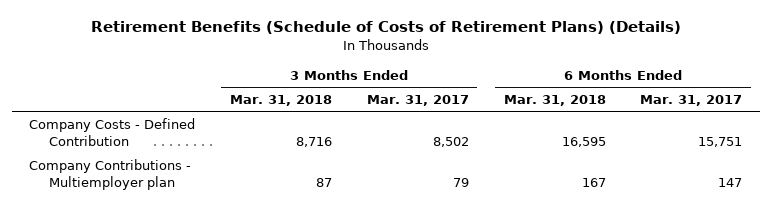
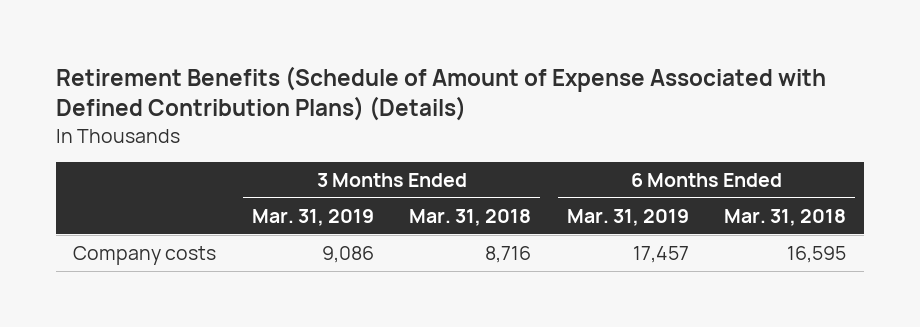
- Retirement Benefits (Schedule of Costs of Retirement Plans) (Details)
+ Retirement Benefits (Schedule of Amount of Expense Associated with Defined Contribution Plans) (Details)
- | 3 Months Ended Mar. 31, 2018 | 3 Months Ended Mar. 31, 2017 | 6 Months Ended Mar. 31, 2018 | 6 Months Ended Mar. 31, 2017
+ | 3 Months Ended Mar. 31, 2019 | 3 Months Ended Mar. 31, 2018 | 6 Months Ended Mar. 31, 2019 | 6 Months Ended Mar. 31, 2018
- Company Costs - Defined Contribution | 8,716 | 8,502 | 16,595 | 15,751
- Company Contributions - Multiemployer plan | 87 | 79 | 167 | 147
+ Company costs | 9,086 | 8,716 | 17,457 | 16,595

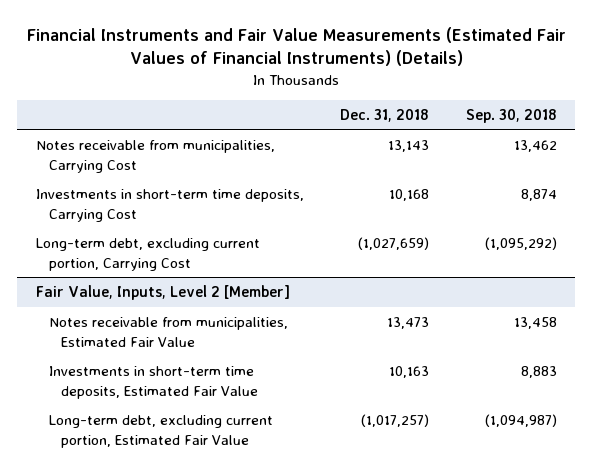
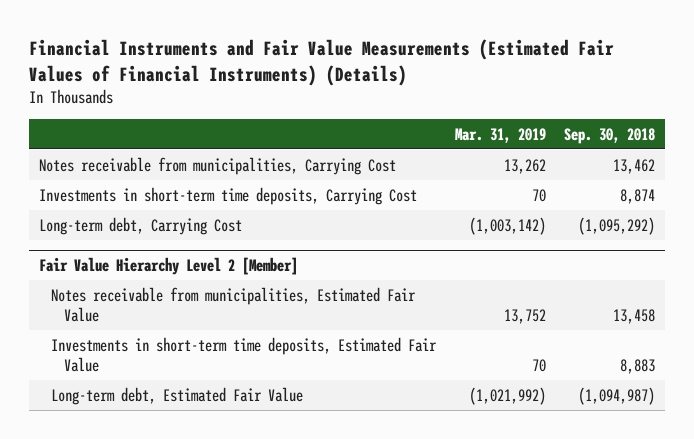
- | Dec. 31, 2018 | Sep. 30, 2018
+ | Mar. 31, 2019 | Sep. 30, 2018
- Long-term debt, excluding current portion, Carrying Cost | (1,027,659) | (1,095,292)
- Fair Value, Inputs, Level 2 [Member]
+ Long-term debt, Carrying Cost | (1,003,142) | (1,095,292)
+ Fair Value Hierarchy Level 2 [Member]
- Long-term debt, excluding current portion, Estimated Fair Value | (1,017,257) | (1,094,987)
+ Long-term debt, Estimated Fair Value | (1,021,992) | (1,094,987)

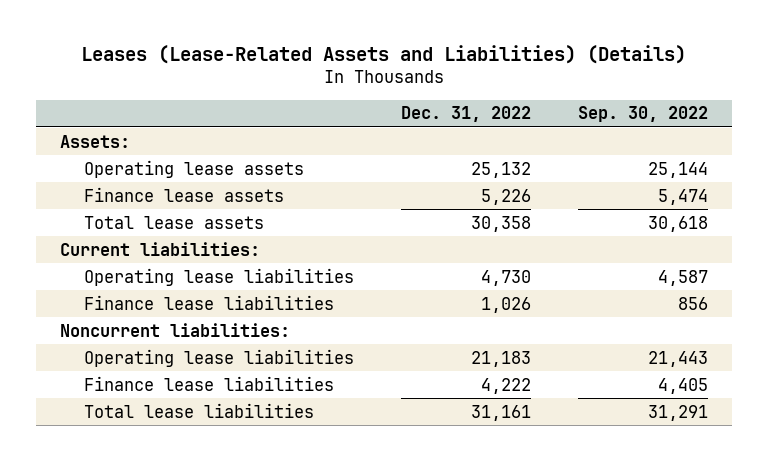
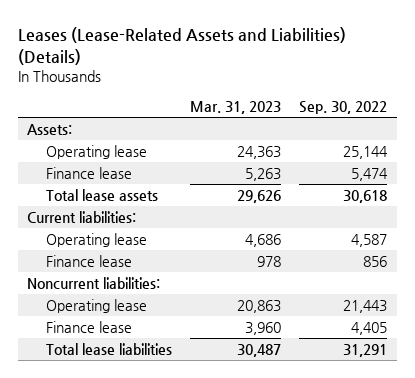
- | Dec. 31, 2022 | Sep. 30, 2022
+ | Mar. 31, 2023 | Sep. 30, 2022
- Operating lease assets | 25,132 | 25,144
- Finance lease assets | 5,226 | 5,474
+ Operating lease | 24,363 | 25,144
+ Finance lease | 5,263 | 5,474
- Operating lease liabilities | 4,730 | 4,587
- Finance lease liabilities | 1,026 | 856
+ Operating lease | 4,686 | 4,587
+ Finance lease | 978 | 856
- Operating lease liabilities | 21,183 | 21,443
- Finance lease liabilities | 4,222 | 4,405
+ Operating lease | 20,863 | 21,443
+ Finance lease | 3,960 | 4,405

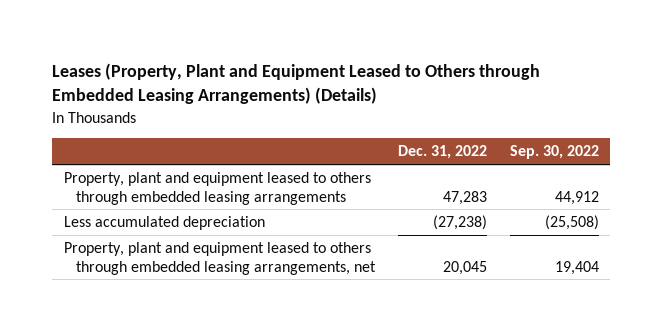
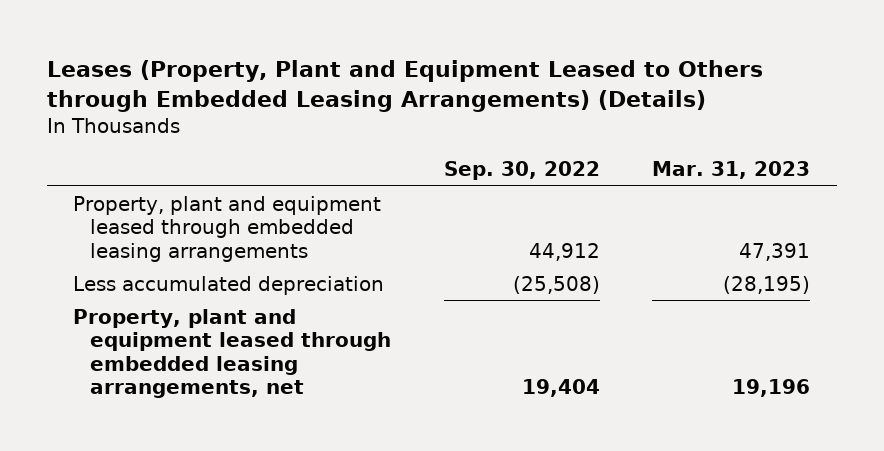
- | Dec. 31, 2022 | Sep. 30, 2022
+ | Sep. 30, 2022 | Mar. 31, 2023
- Property, plant and equipment leased to others through embedded leasing arrangements | 47,283 | 44,912
+ Property, plant and equipment leased through embedded leasing arrangements | 44,912 | 47,391
- Property, plant and equipment leased to others through embedded leasing arrangements, net | 20,045 | 19,404
+ Property, plant and equipment leased through embedded leasing arrangements, net | 19,404 | 19,196

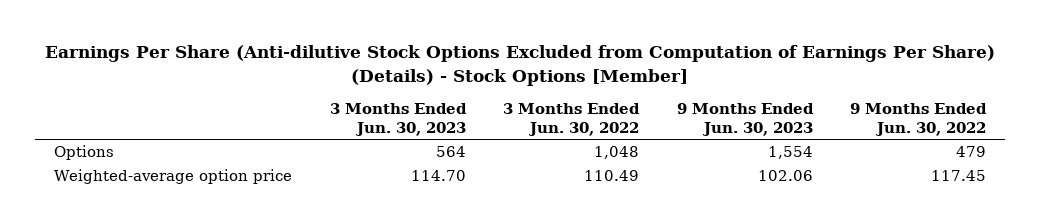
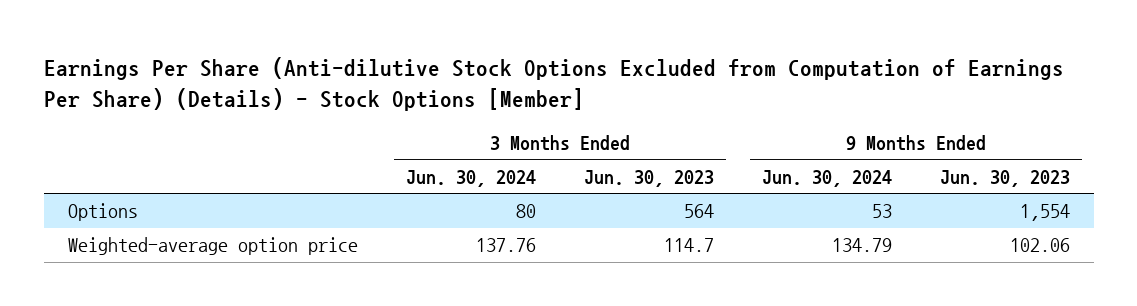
- | 3 Months Ended Jun. 30, 2023 | 3 Months Ended Jun. 30, 2022 | 9 Months Ended Jun. 30, 2023 | 9 Months Ended Jun. 30, 2022
+ | 3 Months Ended Jun. 30, 2024 | 3 Months Ended Jun. 30, 2023 | 9 Months Ended Jun. 30, 2024 | 9 Months Ended Jun. 30, 2023
- Weighted-average option price | 114.70 | 110.49 | 102.06 | 117.45
+ Weighted-average option price | 137.76 | 114.7 | 134.79 | 102.06

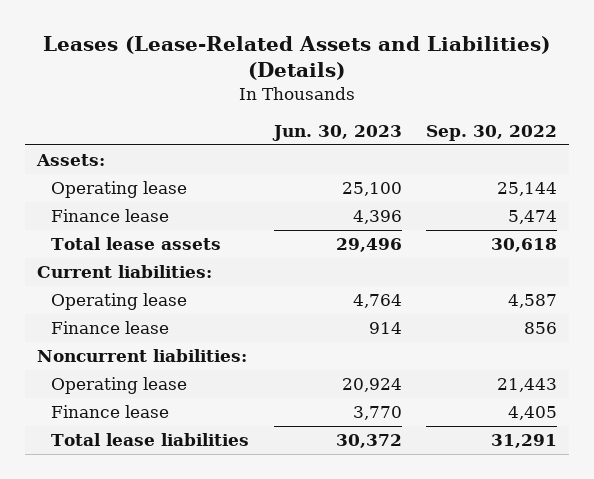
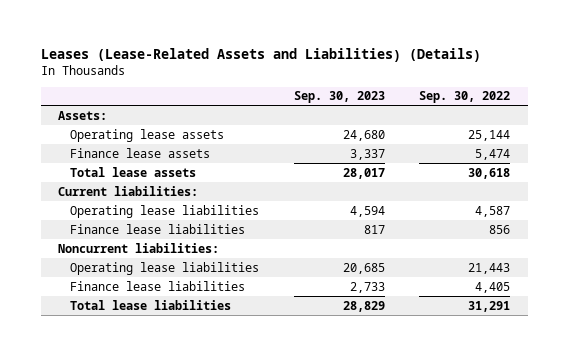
- | Jun. 30, 2023 | Sep. 30, 2022
+ | Sep. 30, 2023 | Sep. 30, 2022
- Operating lease | 25,100 | 25,144
- Finance lease | 4,396 | 5,474
+ Operating lease assets | 24,680 | 25,144
+ Finance lease assets | 3,337 | 5,474
- Operating lease | 4,764 | 4,587
- Finance lease | 914 | 856
+ Operating lease liabilities | 4,594 | 4,587
+ Finance lease liabilities | 817 | 856
- Operating lease | 20,924 | 21,443
- Finance lease | 3,770 | 4,405
+ Operating lease liabilities | 20,685 | 21,443
+ Finance lease liabilities | 2,733 | 4,405

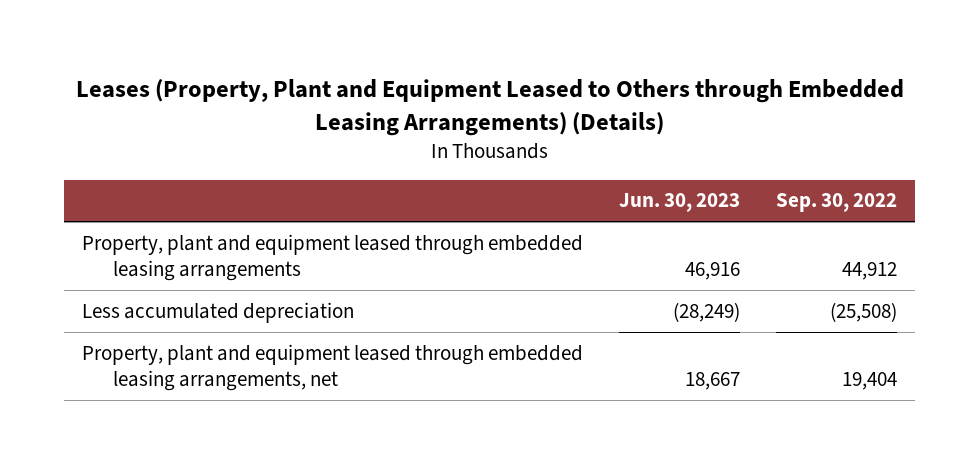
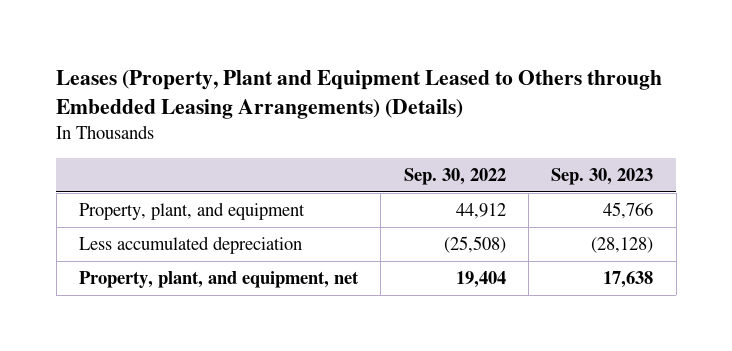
- | Jun. 30, 2023 | Sep. 30, 2022
+ | Sep. 30, 2022 | Sep. 30, 2023
- Property, plant and equipment leased through embedded leasing arrangements | 46,916 | 44,912
+ Property, plant, and equipment | 44,912 | 45,766
- Property, plant and equipment leased through embedded leasing arrangements, net | 18,667 | 19,404
+ Property, plant, and equipment, net | 19,404 | 17,638

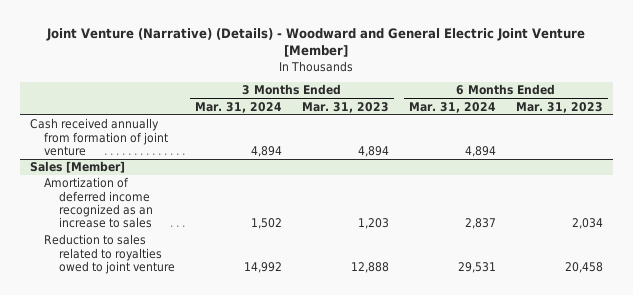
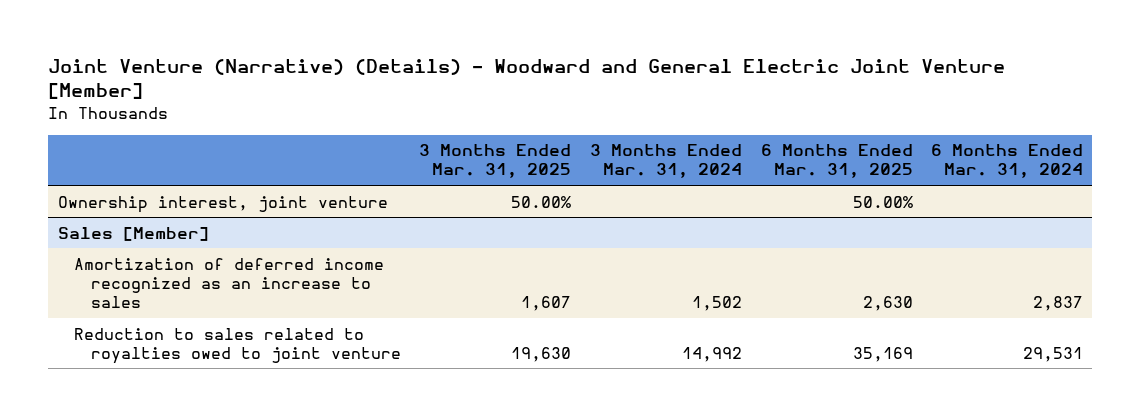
- | 3 Months Ended Mar. 31, 2024 | 3 Months Ended Mar. 31, 2023 | 6 Months Ended Mar. 31, 2024 | 6 Months Ended Mar. 31, 2023
+ | 3 Months Ended Mar. 31, 2025 | 3 Months Ended Mar. 31, 2024 | 6 Months Ended Mar. 31, 2025 | 6 Months Ended Mar. 31, 2024
- Cash received annually from formation of joint venture | 4,894 | 4,894 | 4,894 |
+ Ownership interest, joint venture | 50.00% | | 50.00% |

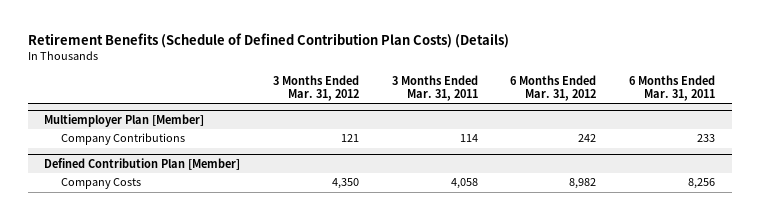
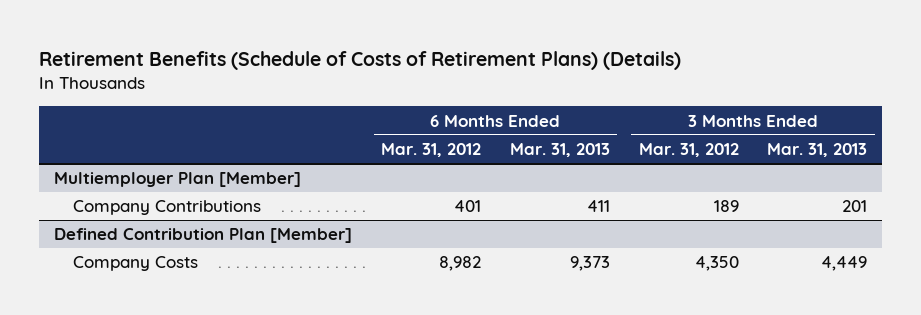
- Retirement Benefits (Schedule of Defined Contribution Plan Costs) (Details)
+ Retirement Benefits (Schedule of Costs of Retirement Plans) (Details)
- | 3 Months Ended Mar. 31, 2012 | 3 Months Ended Mar. 31, 2011 | 6 Months Ended Mar. 31, 2012 | 6 Months Ended Mar. 31, 2011
+ | 6 Months Ended Mar. 31, 2012 | 6 Months Ended Mar. 31, 2013 | 3 Months Ended Mar. 31, 2012 | 3 Months Ended Mar. 31, 2013
@ Multiemployer Plan [Member]
- Company Contributions | 121 | 114 | 242 | 233
+ Company Contributions | 401 | 411 | 189 | 201

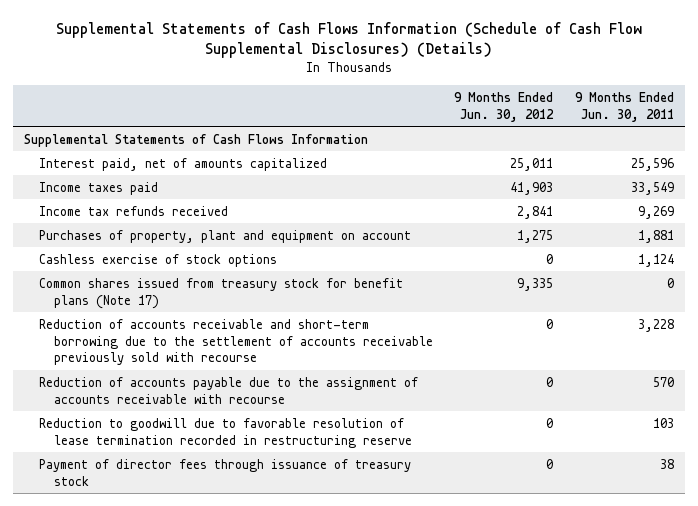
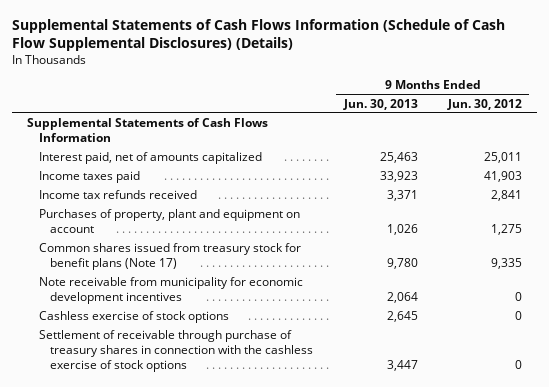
- | 9 Months Ended Jun. 30, 2012 | 9 Months Ended Jun. 30, 2011
+ | 9 Months Ended Jun. 30, 2013 | 9 Months Ended Jun. 30, 2012
- Reduction of accounts receivable and short-term borrowing due to the settlement of accounts receivable previously sold with recourse | 0 | 3,228
- Reduction of accounts payable due to the assignment of accounts receivable with recourse | 0 | 570
- Reduction to goodwill due to favorable resolution of lease termination recorded in restructuring reserve | 0 | 103
- Payment of director fees through issuance of treasury stock | 0 | 38
+ Note receivable from municipality for economic development incentives | 2,064 | 0
moved down: Cashless exercise of stock options | 2,645 | 0
+ Settlement of receivable through purchase of treasury shares in connection with the cashless exercise of stock options | 3,447 | 0

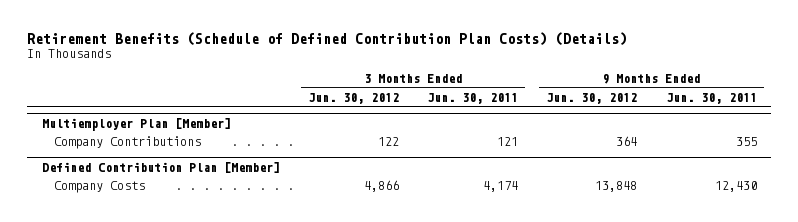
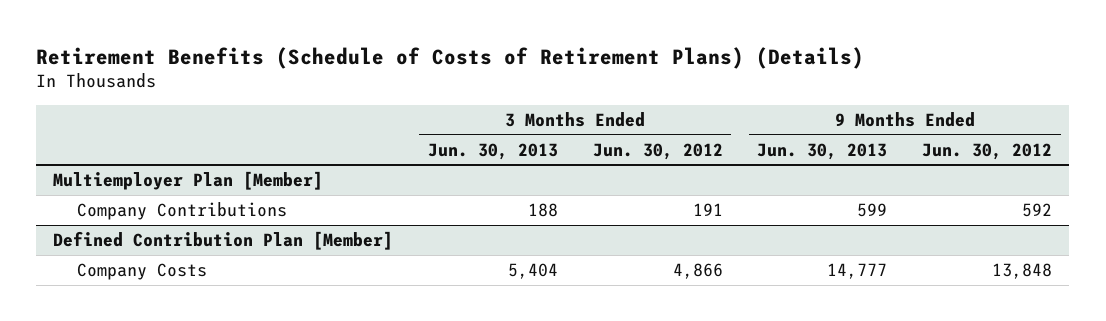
- Retirement Benefits (Schedule of Defined Contribution Plan Costs) (Details)
+ Retirement Benefits (Schedule of Costs of Retirement Plans) (Details)
- | 3 Months Ended Jun. 30, 2012 | 3 Months Ended Jun. 30, 2011 | 9 Months Ended Jun. 30, 2012 | 9 Months Ended Jun. 30, 2011
+ | 3 Months Ended Jun. 30, 2013 | 3 Months Ended Jun. 30, 2012 | 9 Months Ended Jun. 30, 2013 | 9 Months Ended Jun. 30, 2012
@ Multiemployer Plan [Member]
- Company Contributions | 122 | 121 | 364 | 355
+ Company Contributions | 188 | 191 | 599 | 592

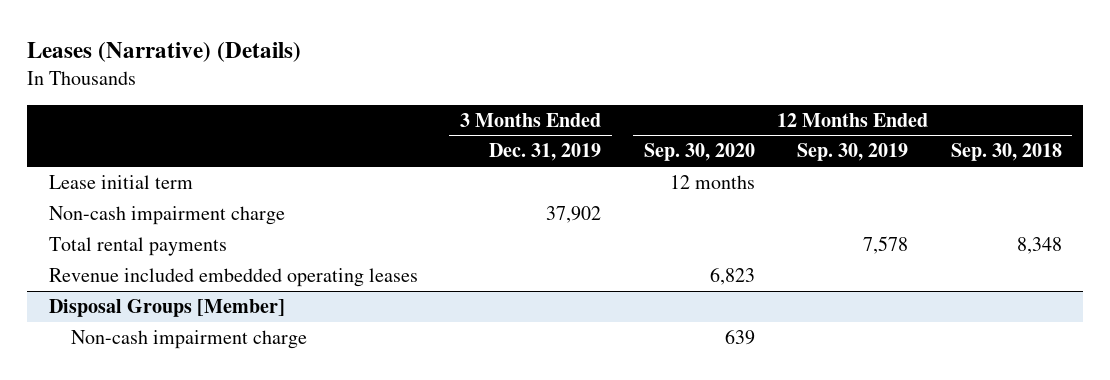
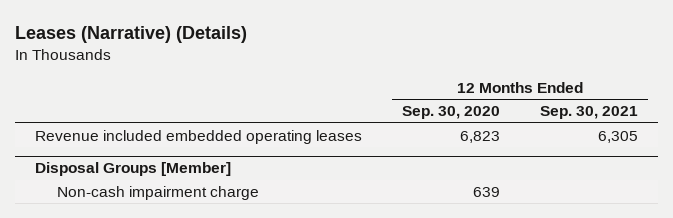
- | 3 Months Ended Dec. 31, 2019 | 12 Months Ended Sep. 30, 2020 | 12 Months Ended Sep. 30, 2019 | 12 Months Ended Sep. 30, 2018
+ | 12 Months Ended Sep. 30, 2020 | 12 Months Ended Sep. 30, 2021
- Lease initial term | | 12 months | |
- Non-cash impairment charge | 37,902 | | |
- Total rental payments | | | 7,578 | 8,348

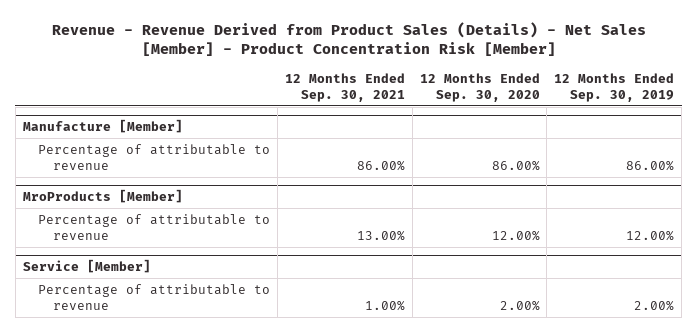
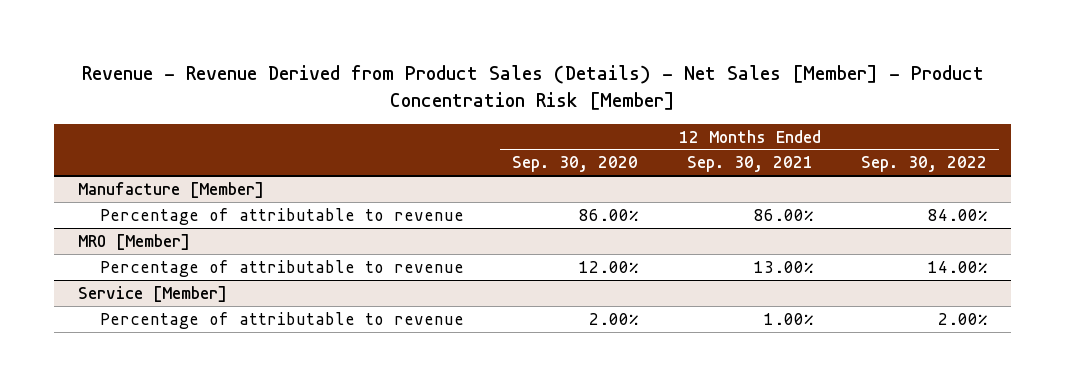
- | 12 Months Ended Sep. 30, 2021 | 12 Months Ended Sep. 30, 2020 | 12 Months Ended Sep. 30, 2019
+ | 12 Months Ended Sep. 30, 2020 | 12 Months Ended Sep. 30, 2021 | 12 Months Ended Sep. 30, 2022
- MroProducts [Member]
+ MRO [Member]

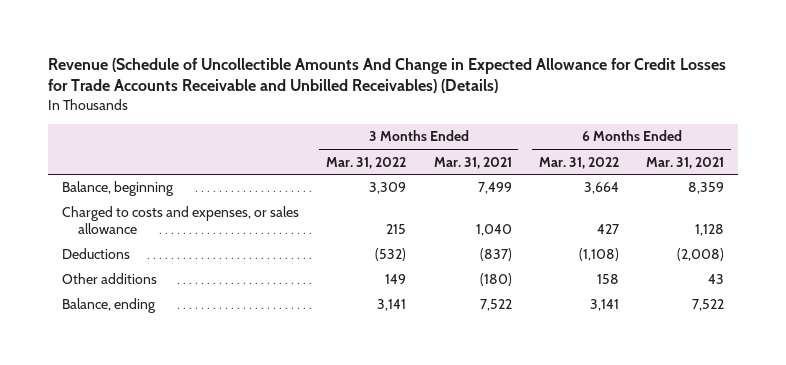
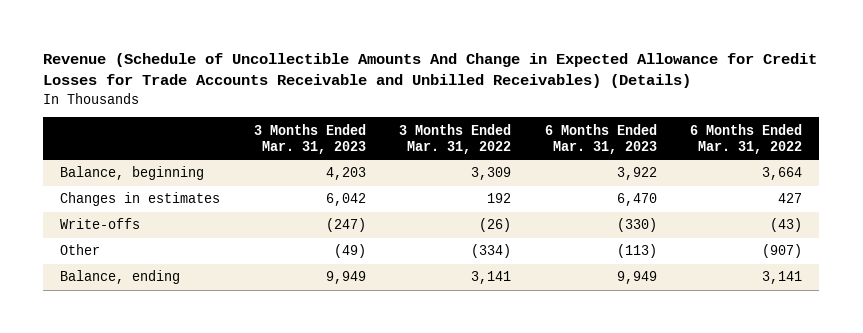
- | 3 Months Ended Mar. 31, 2022 | 3 Months Ended Mar. 31, 2021 | 6 Months Ended Mar. 31, 2022 | 6 Months Ended Mar. 31, 2021
+ | 3 Months Ended Mar. 31, 2023 | 3 Months Ended Mar. 31, 2022 | 6 Months Ended Mar. 31, 2023 | 6 Months Ended Mar. 31, 2022
- Charged to costs and expenses, or sales allowance | 215 | 1,040 | 427 | 1,128
- Deductions | (532) | (837) | (1,108) | (2,008)
- Other additions | 149 | (180) | 158 | 43
+ Changes in estimates | 6,042 | 192 | 6,470 | 427
+ Write-offs | (247) | (26) | (330) | (43)
+ Other | (49) | (334) | (113) | (907)

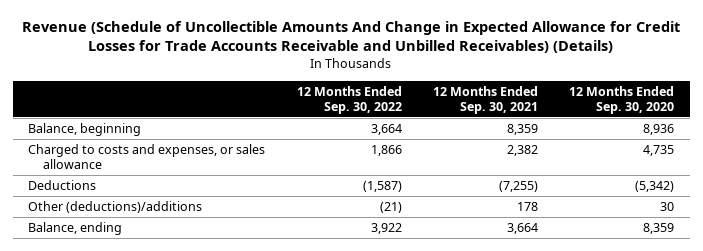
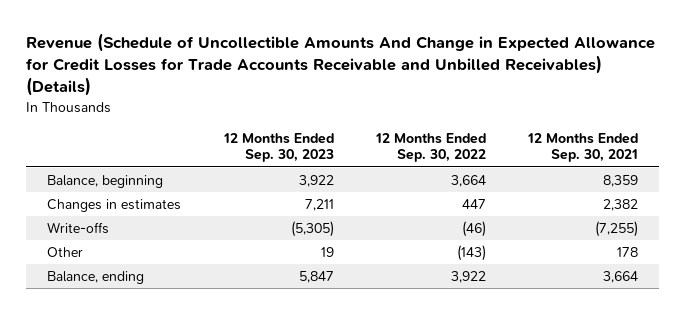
- | 12 Months Ended Sep. 30, 2022 | 12 Months Ended Sep. 30, 2021 | 12 Months Ended Sep. 30, 2020
+ | 12 Months Ended Sep. 30, 2023 | 12 Months Ended Sep. 30, 2022 | 12 Months Ended Sep. 30, 2021
- Charged to costs and expenses, or sales allowance | 1,866 | 2,382 | 4,735
- Deductions | (1,587) | (7,255) | (5,342)
- Other (deductions)/additions | (21) | 178 | 30
+ Changes in estimates | 7,211 | 447 | 2,382
+ Write-offs | (5,305) | (46) | (7,255)
+ Other | 19 | (143) | 178

